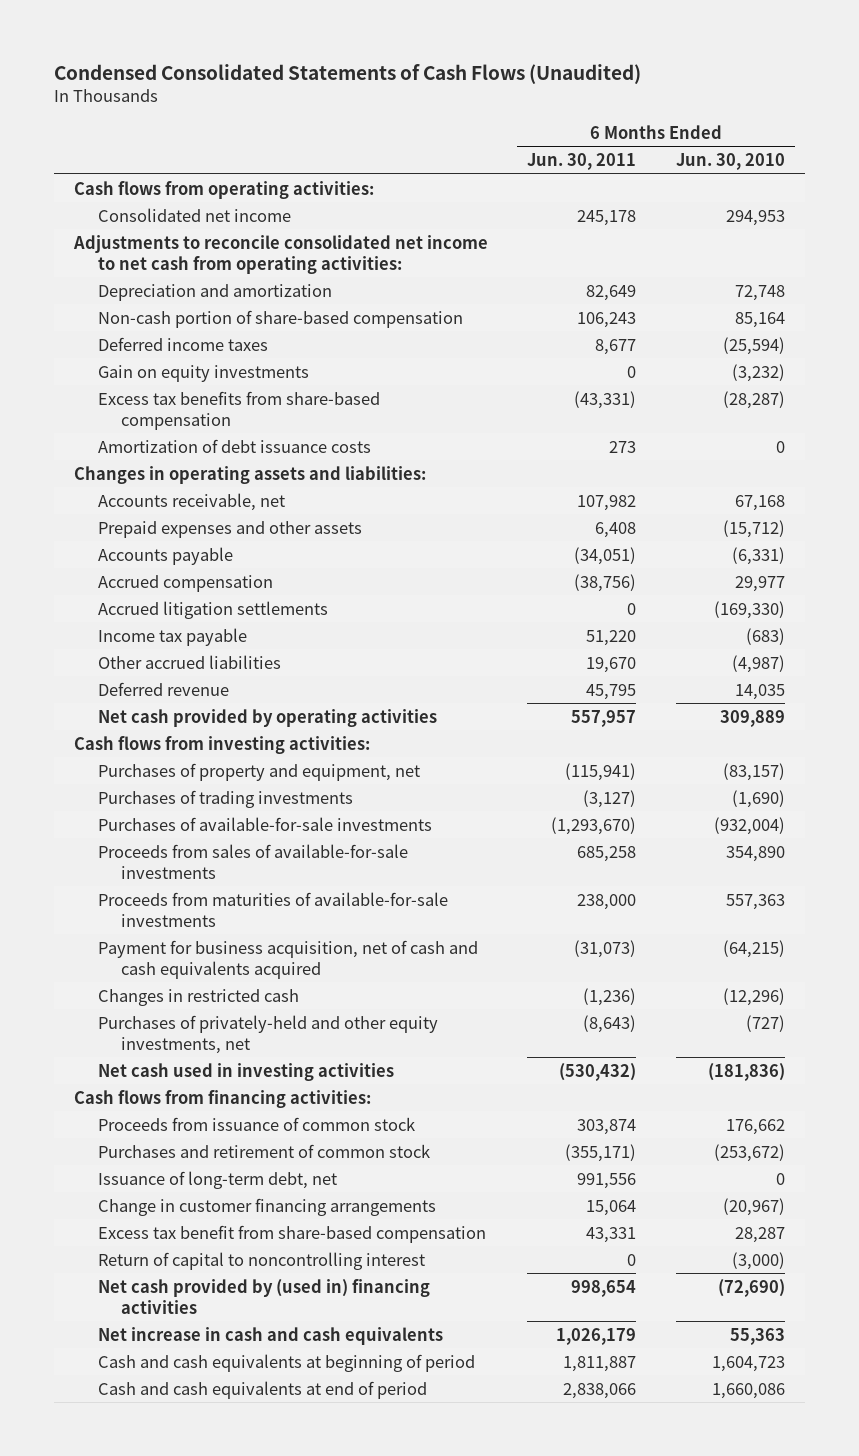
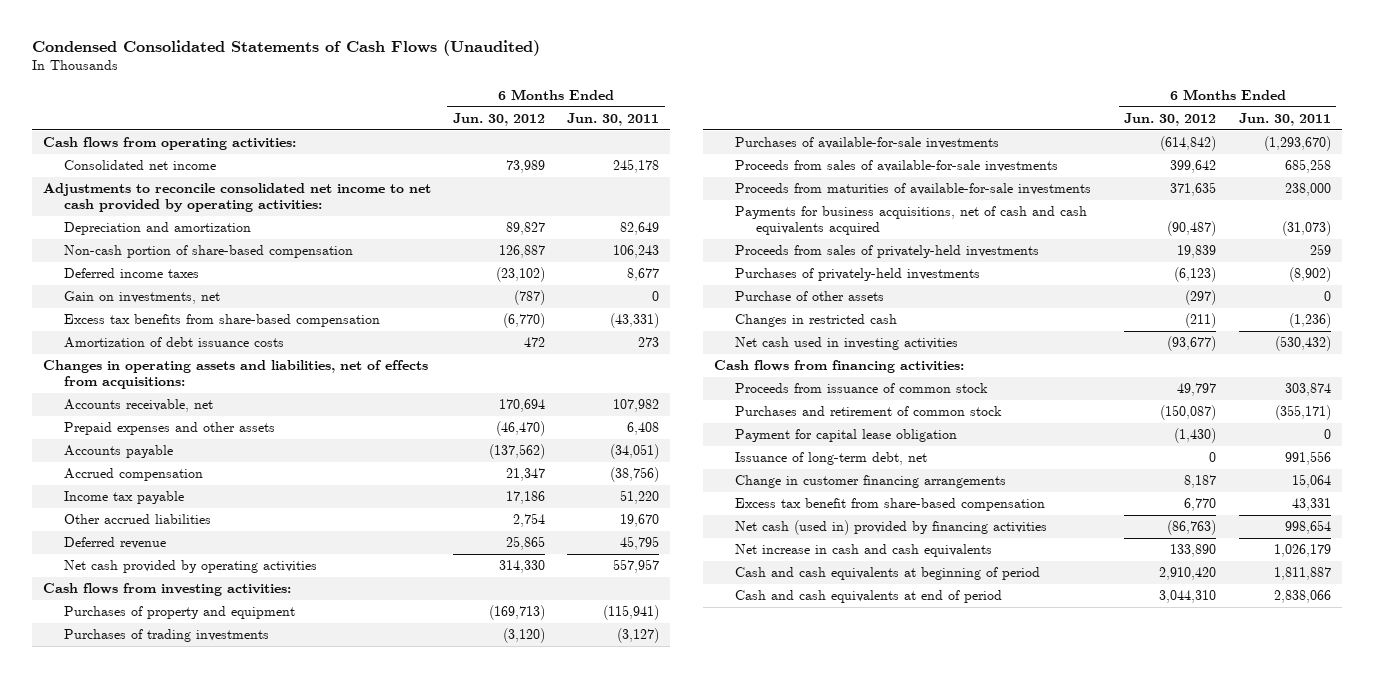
- | 6 Months Ended Jun. 30, 2011 | 6 Months Ended Jun. 30, 2010
+ | 6 Months Ended Jun. 30, 2012 | 6 Months Ended Jun. 30, 2011
- Adjustments to reconcile consolidated net income to net cash from operating activities:
+ Adjustments to reconcile consolidated net income to net cash provided by operating activities:
- Gain on equity investments | 0 | (3,232)
+ Gain on investments, net | (787) | 0
- Changes in operating assets and liabilities:
+ Changes in operating assets and liabilities, net of effects from acquisitions:
- Accrued litigation settlements | 0 | (169,330)
- Purchases of property and equipment, net | (115,941) | (83,157)
+ Purchases of property and equipment | (169,713) | (115,941)
- Payment for business acquisition, net of cash and cash equivalents acquired | (31,073) | (64,215)
+ Payments for business acquisitions, net of cash and cash equivalents acquired | (90,487) | (31,073)
+ Proceeds from sales of privately-held investments | 19,839 | 259
+ Purchases of privately-held investments | (6,123) | (8,902)
+ Purchase of other assets | (297) | 0
- Purchases of privately-held and other equity investments, net | (8,643) | (727)
+ Payment for capital lease obligation | (1,430) | 0
- Return of capital to noncontrolling interest | 0 | (3,000)
- Net cash provided by (used in) financing activities | 998,654 | (72,690)
+ Net cash (used in) provided by financing activities | (86,763) | 998,654

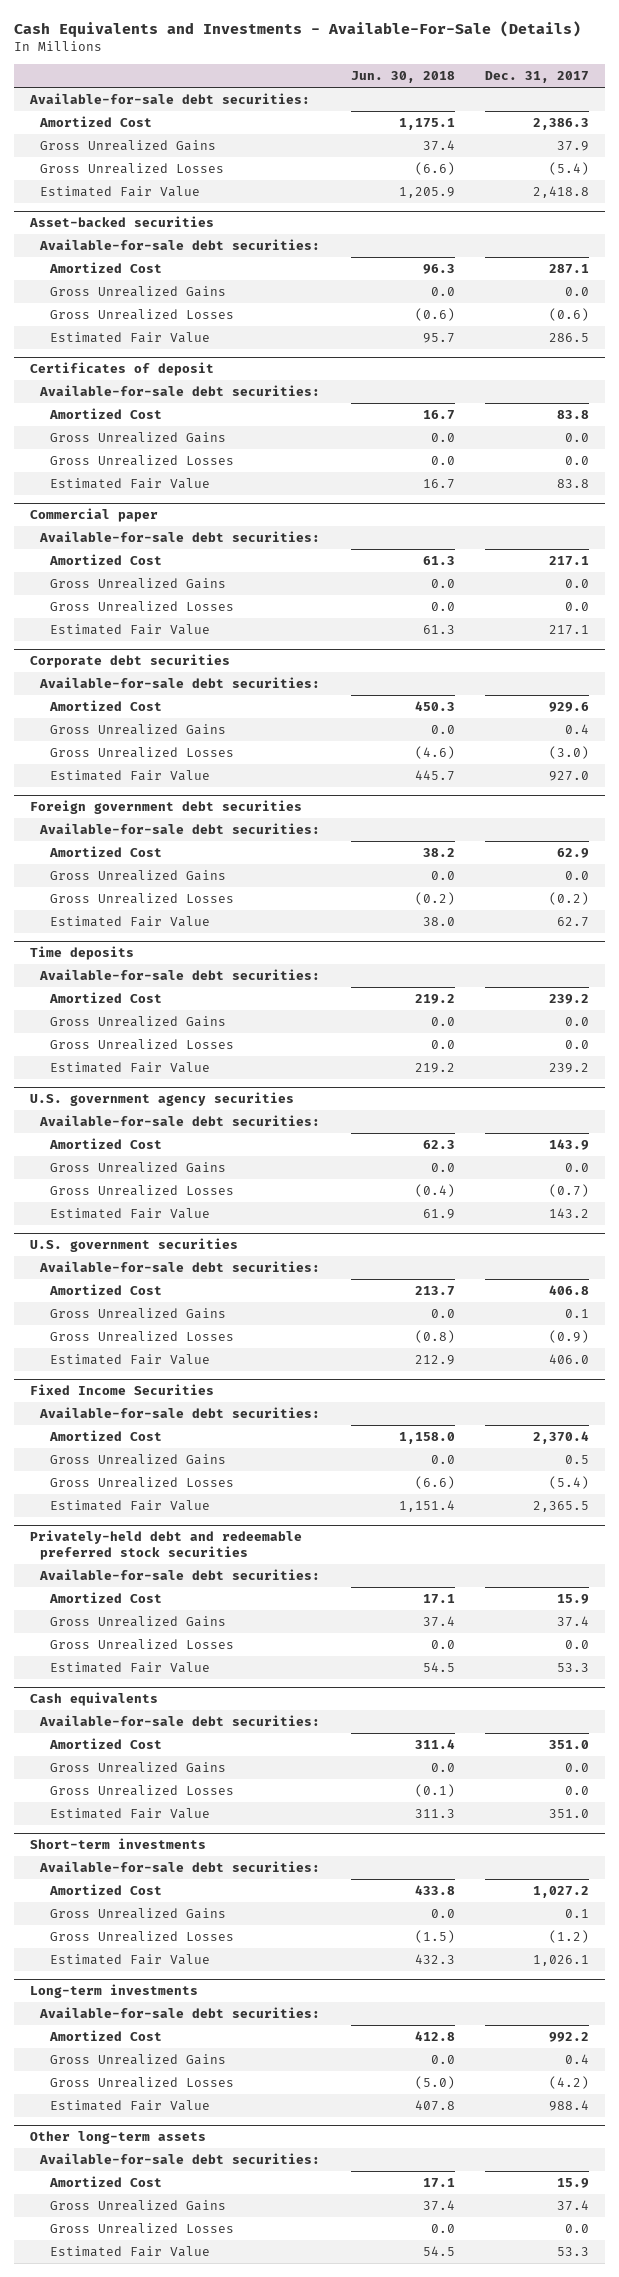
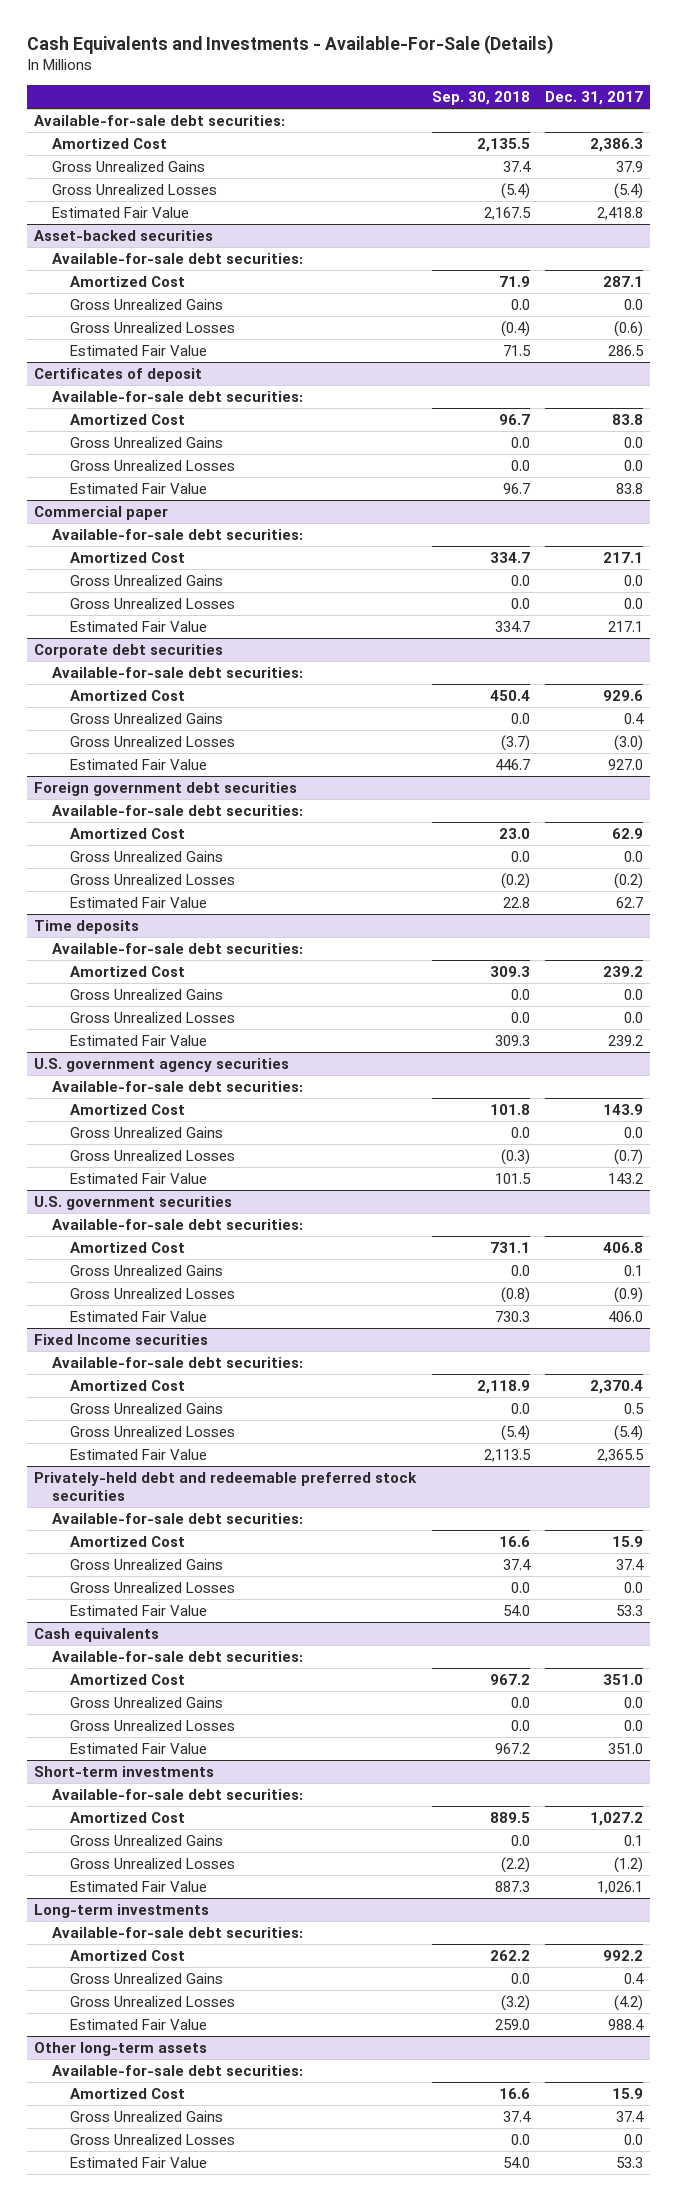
- | Jun. 30, 2018 | Dec. 31, 2017
+ | Sep. 30, 2018 | Dec. 31, 2017
- Fixed Income Securities
+ Fixed Income securities

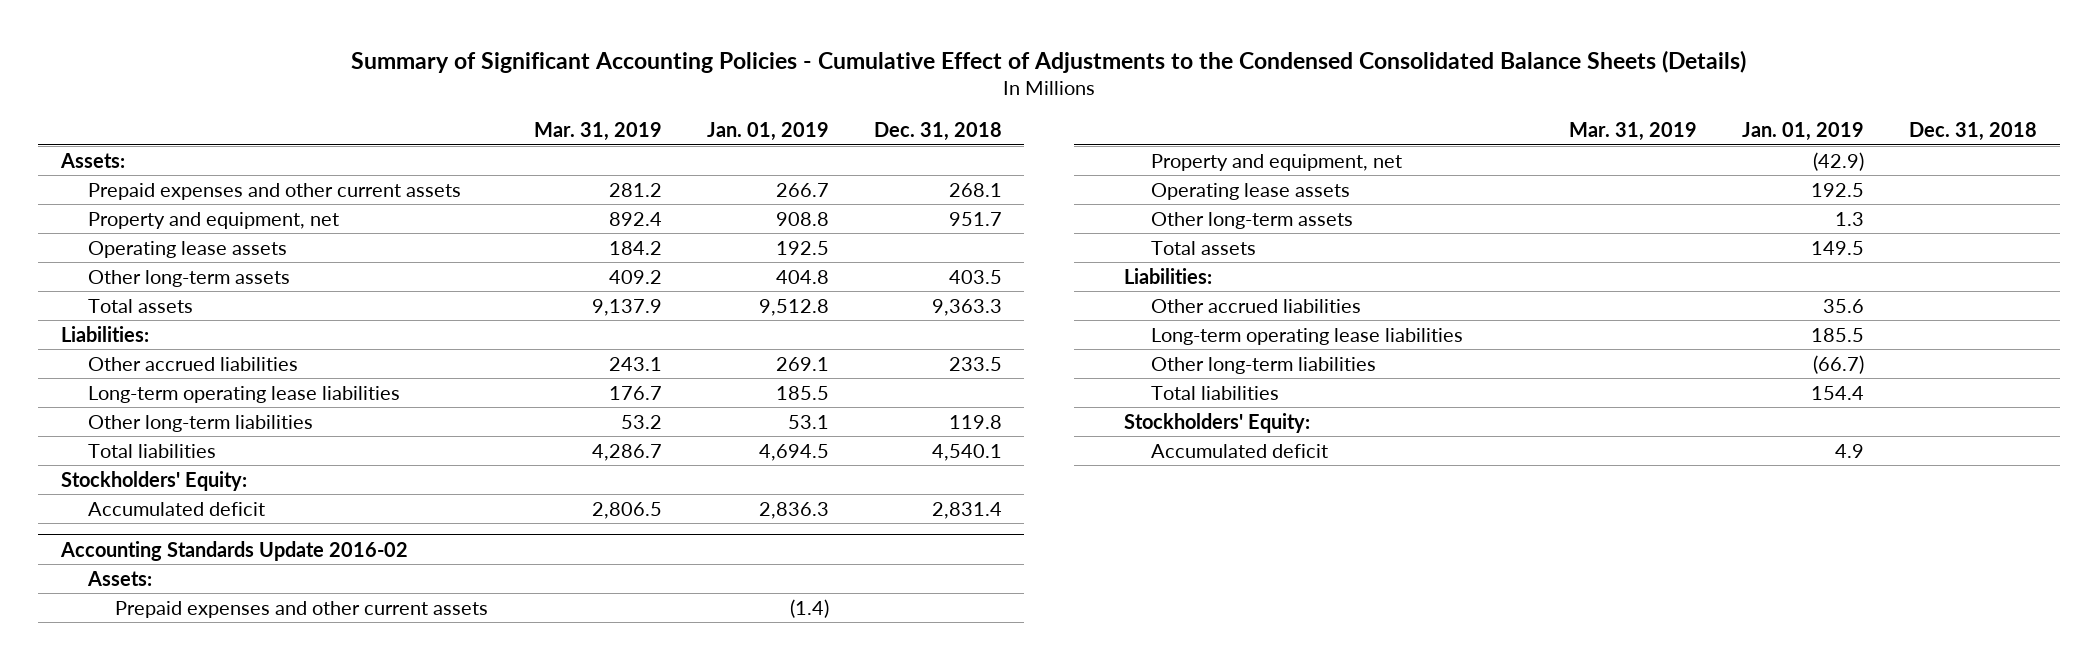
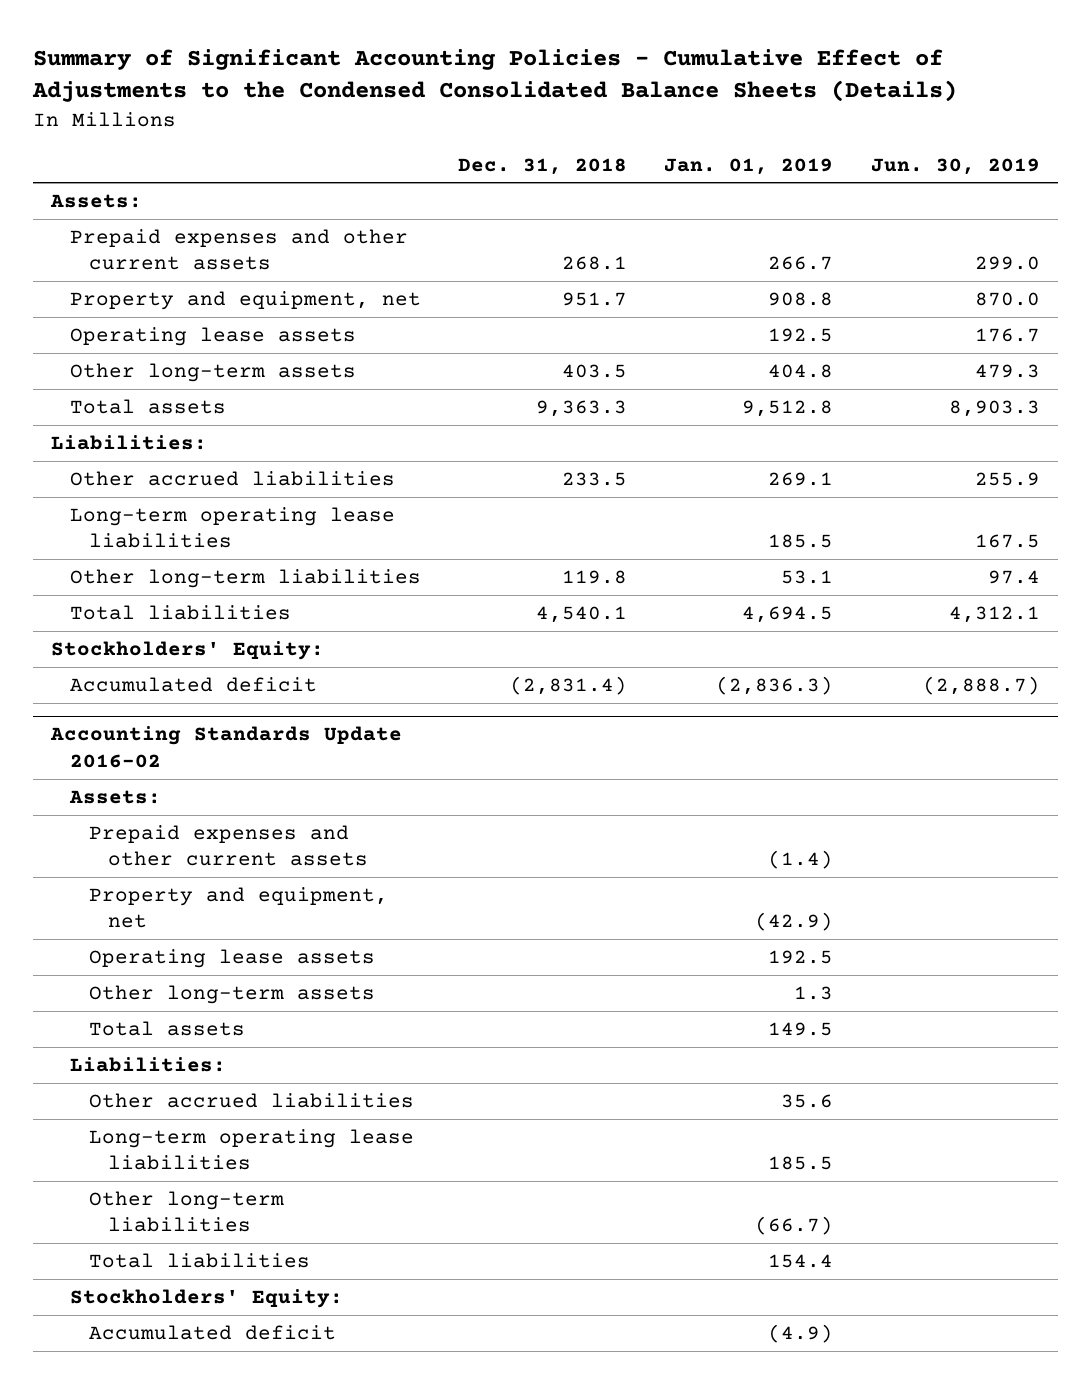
- | Mar. 31, 2019 | Jan. 01, 2019 | Dec. 31, 2018
+ | Dec. 31, 2018 | Jan. 01, 2019 | Jun. 30, 2019
- Accumulated deficit | 2,806.5 | 2,836.3 | 2,831.4
+ Accumulated deficit | (2,831.4) | (2,836.3) | (2,888.7)
@ Accounting Standards Update 2016-02
- Accumulated deficit | | 4.9 |
+ Accumulated deficit | | (4.9) |

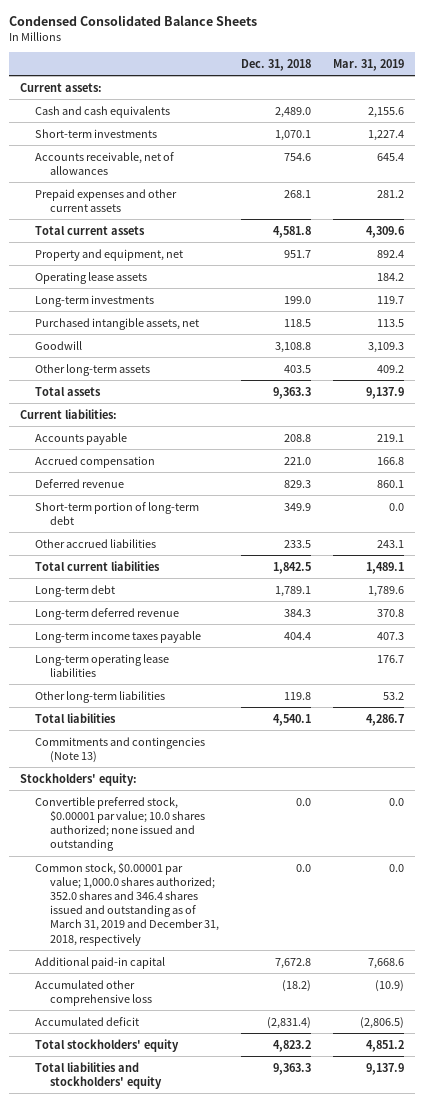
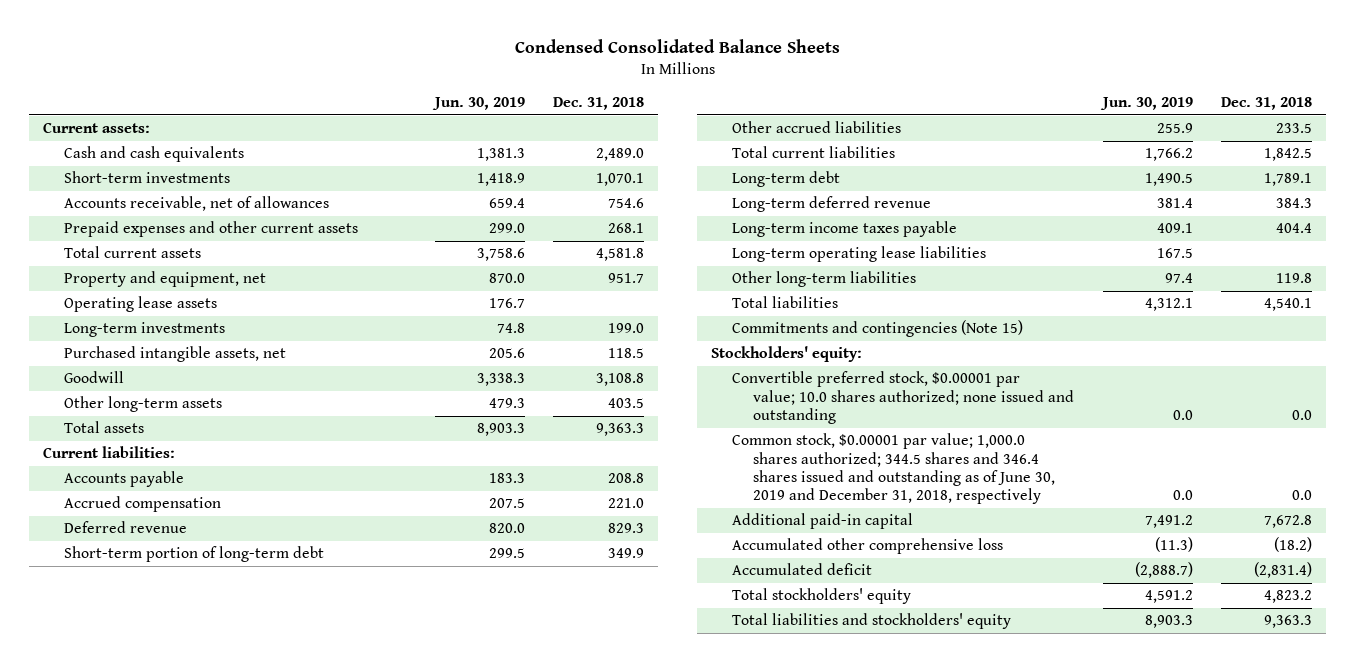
- | Dec. 31, 2018 | Mar. 31, 2019
+ | Jun. 30, 2019 | Dec. 31, 2018
- Commitments and contingencies (Note 13)
+ Commitments and contingencies (Note 15)
- Common stock, $0.00001 par value; 1,000.0 shares authorized; 352.0 shares and 346.4 shares issued and outstanding as of March 31, 2019 and December 31, 2018, respectively | 0.0 | 0.0
+ Common stock, $0.00001 par value; 1,000.0 shares authorized; 344.5 shares and 346.4 shares issued and outstanding as of June 30, 2019 and December 31, 2018, respectively | 0.0 | 0.0

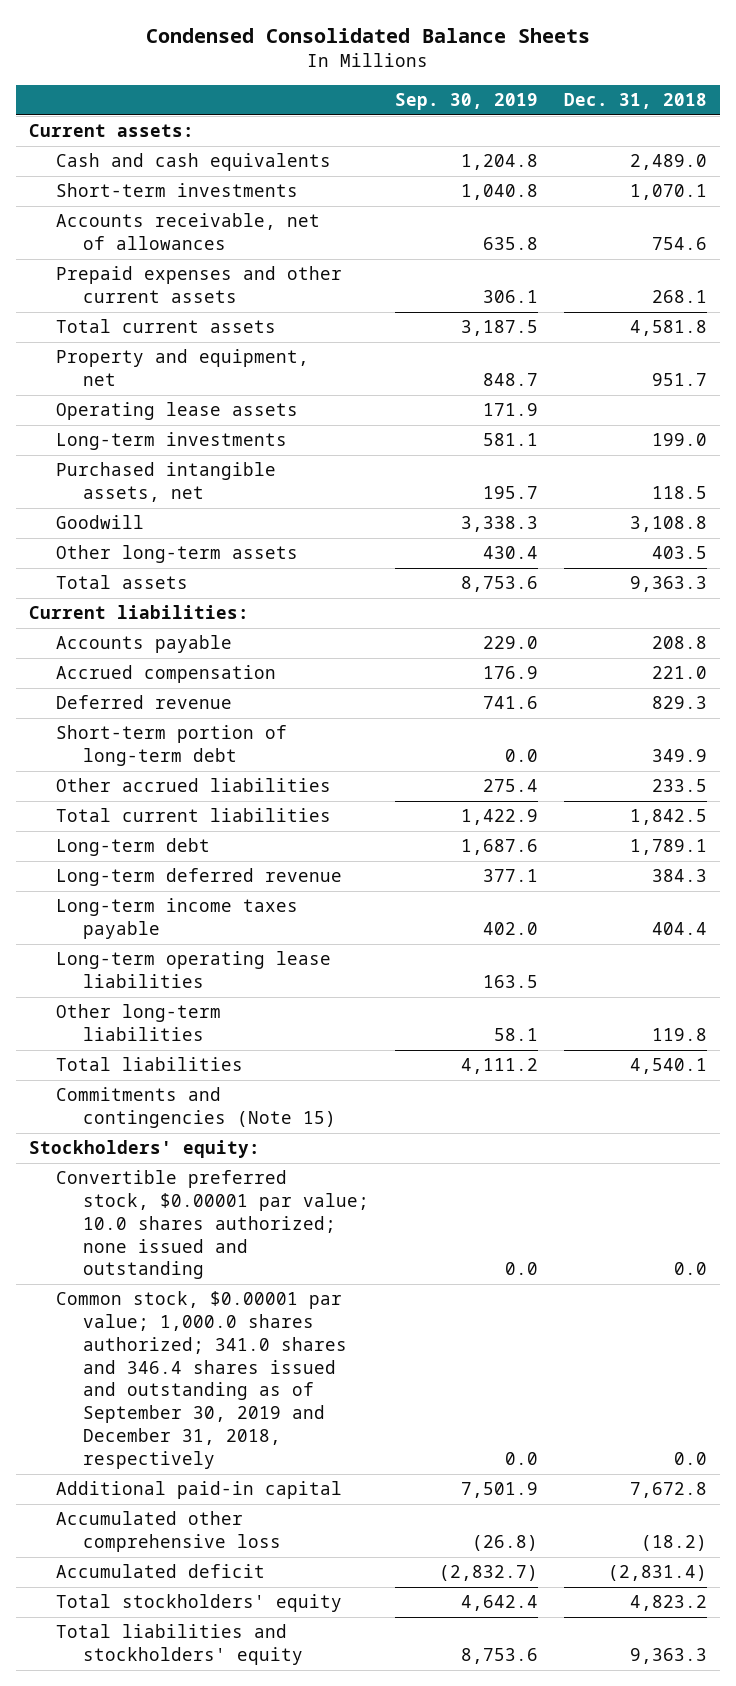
- | Jun. 30, 2019 | Dec. 31, 2018
+ | Sep. 30, 2019 | Dec. 31, 2018
- Common stock, $0.00001 par value; 1,000.0 shares authorized; 344.5 shares and 346.4 shares issued and outstanding as of June 30, 2019 and December 31, 2018, respectively | 0.0 | 0.0
+ Common stock, $0.00001 par value; 1,000.0 shares authorized; 341.0 shares and 346.4 shares issued and outstanding as of September 30, 2019 and December 31, 2018, respectively | 0.0 | 0.0

